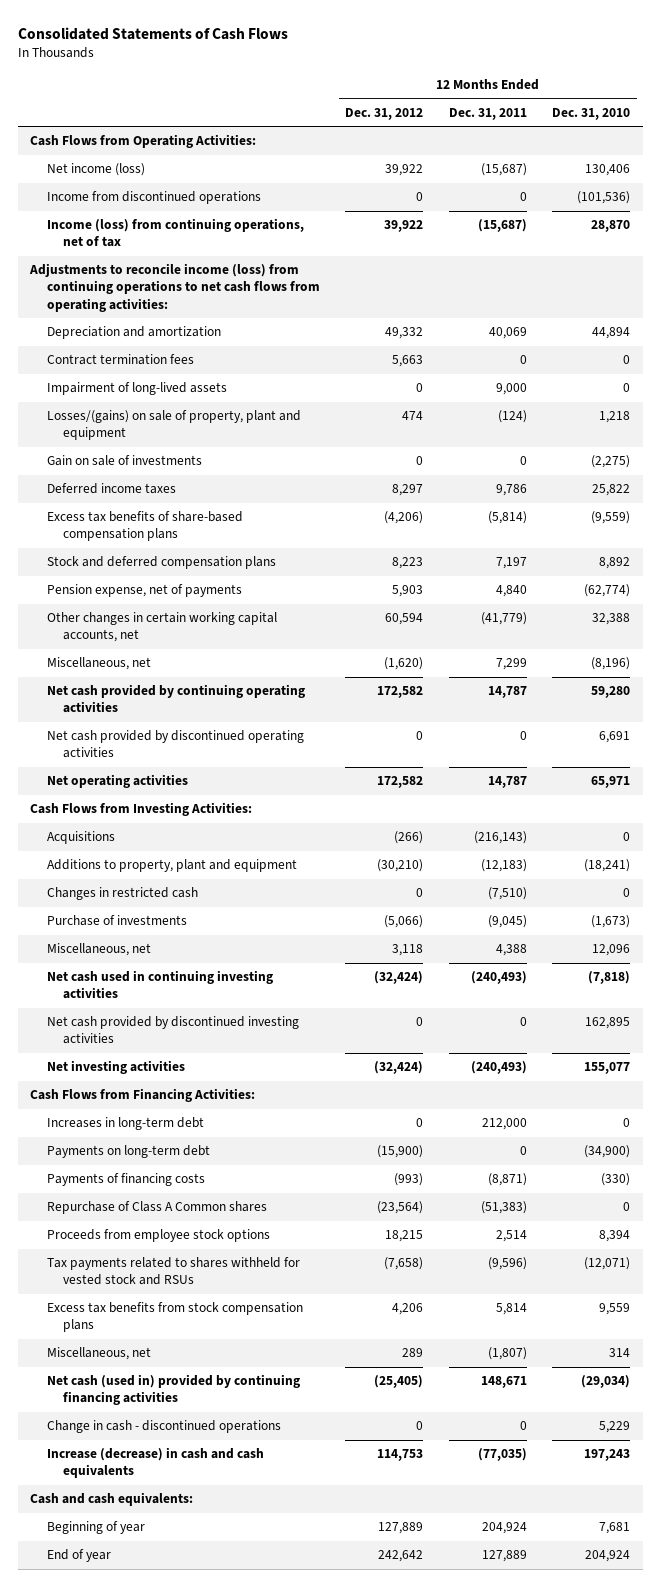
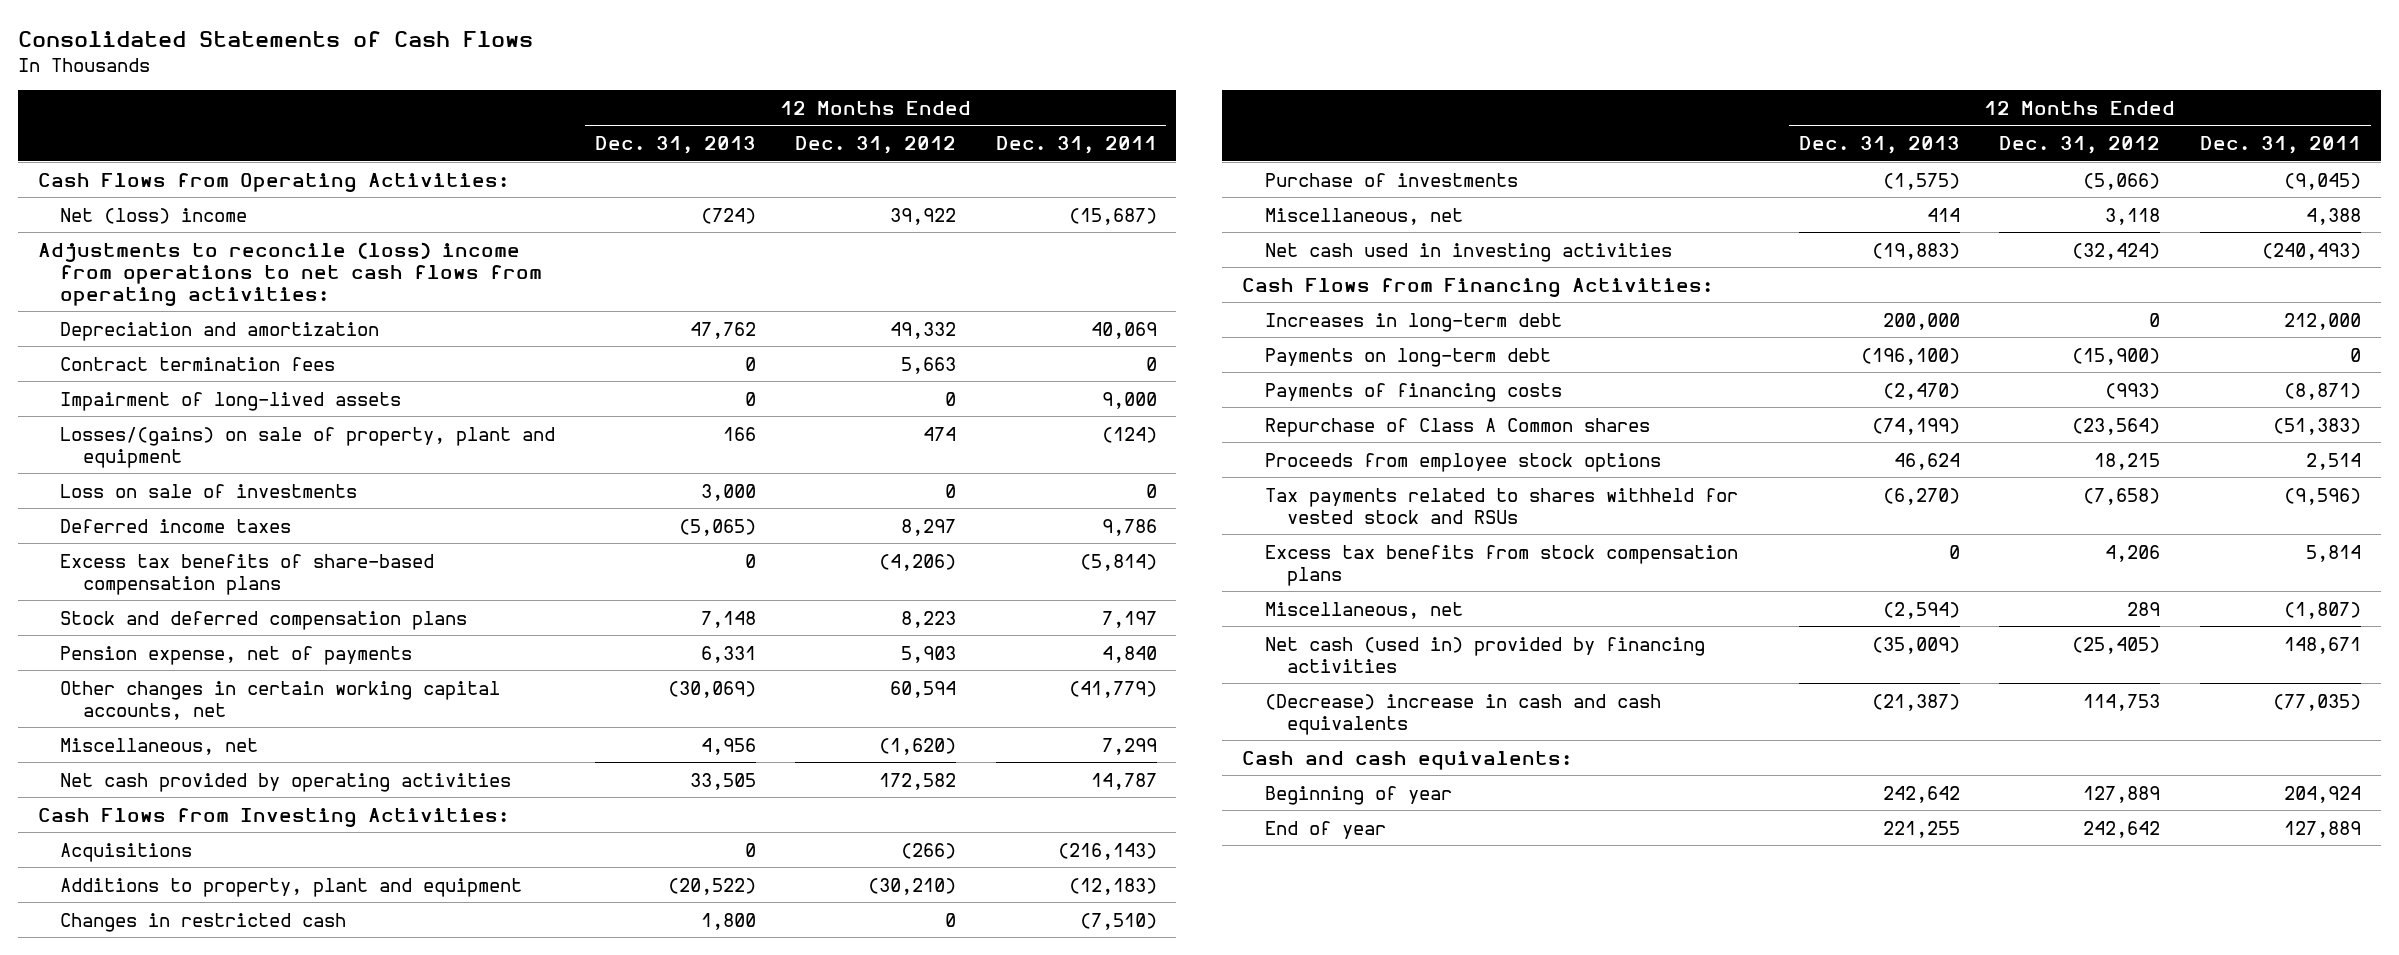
- | 12 Months Ended Dec. 31, 2012 | 12 Months Ended Dec. 31, 2011 | 12 Months Ended Dec. 31, 2010
+ | 12 Months Ended Dec. 31, 2013 | 12 Months Ended Dec. 31, 2012 | 12 Months Ended Dec. 31, 2011
- Net income (loss) | 39,922 | (15,687) | 130,406
- Income from discontinued operations | 0 | 0 | (101,536)
- Income (loss) from continuing operations, net of tax | 39,922 | (15,687) | 28,870
- Adjustments to reconcile income (loss) from continuing operations to net cash flows from operating activities:
+ Net (loss) income | (724) | 39,922 | (15,687)
+ Adjustments to reconcile (loss) income from operations to net cash flows from operating activities:
- Gain on sale of investments | 0 | 0 | (2,275)
+ Loss on sale of investments | 3,000 | 0 | 0
- Net cash provided by continuing operating activities | 172,582 | 14,787 | 59,280
- Net cash provided by discontinued operating activities | 0 | 0 | 6,691
- Net operating activities | 172,582 | 14,787 | 65,971
+ Net cash provided by operating activities | 33,505 | 172,582 | 14,787
- Net cash used in continuing investing activities | (32,424) | (240,493) | (7,818)
- Net cash provided by discontinued investing activities | 0 | 0 | 162,895
- Net investing activities | (32,424) | (240,493) | 155,077
+ Net cash used in investing activities | (19,883) | (32,424) | (240,493)
- Net cash (used in) provided by continuing financing activities | (25,405) | 148,671 | (29,034)
- Change in cash - discontinued operations | 0 | 0 | 5,229
- Increase (decrease) in cash and cash equivalents | 114,753 | (77,035) | 197,243
+ Net cash (used in) provided by financing activities | (35,009) | (25,405) | 148,671
+ (Decrease) increase in cash and cash equivalents | (21,387) | 114,753 | (77,035)

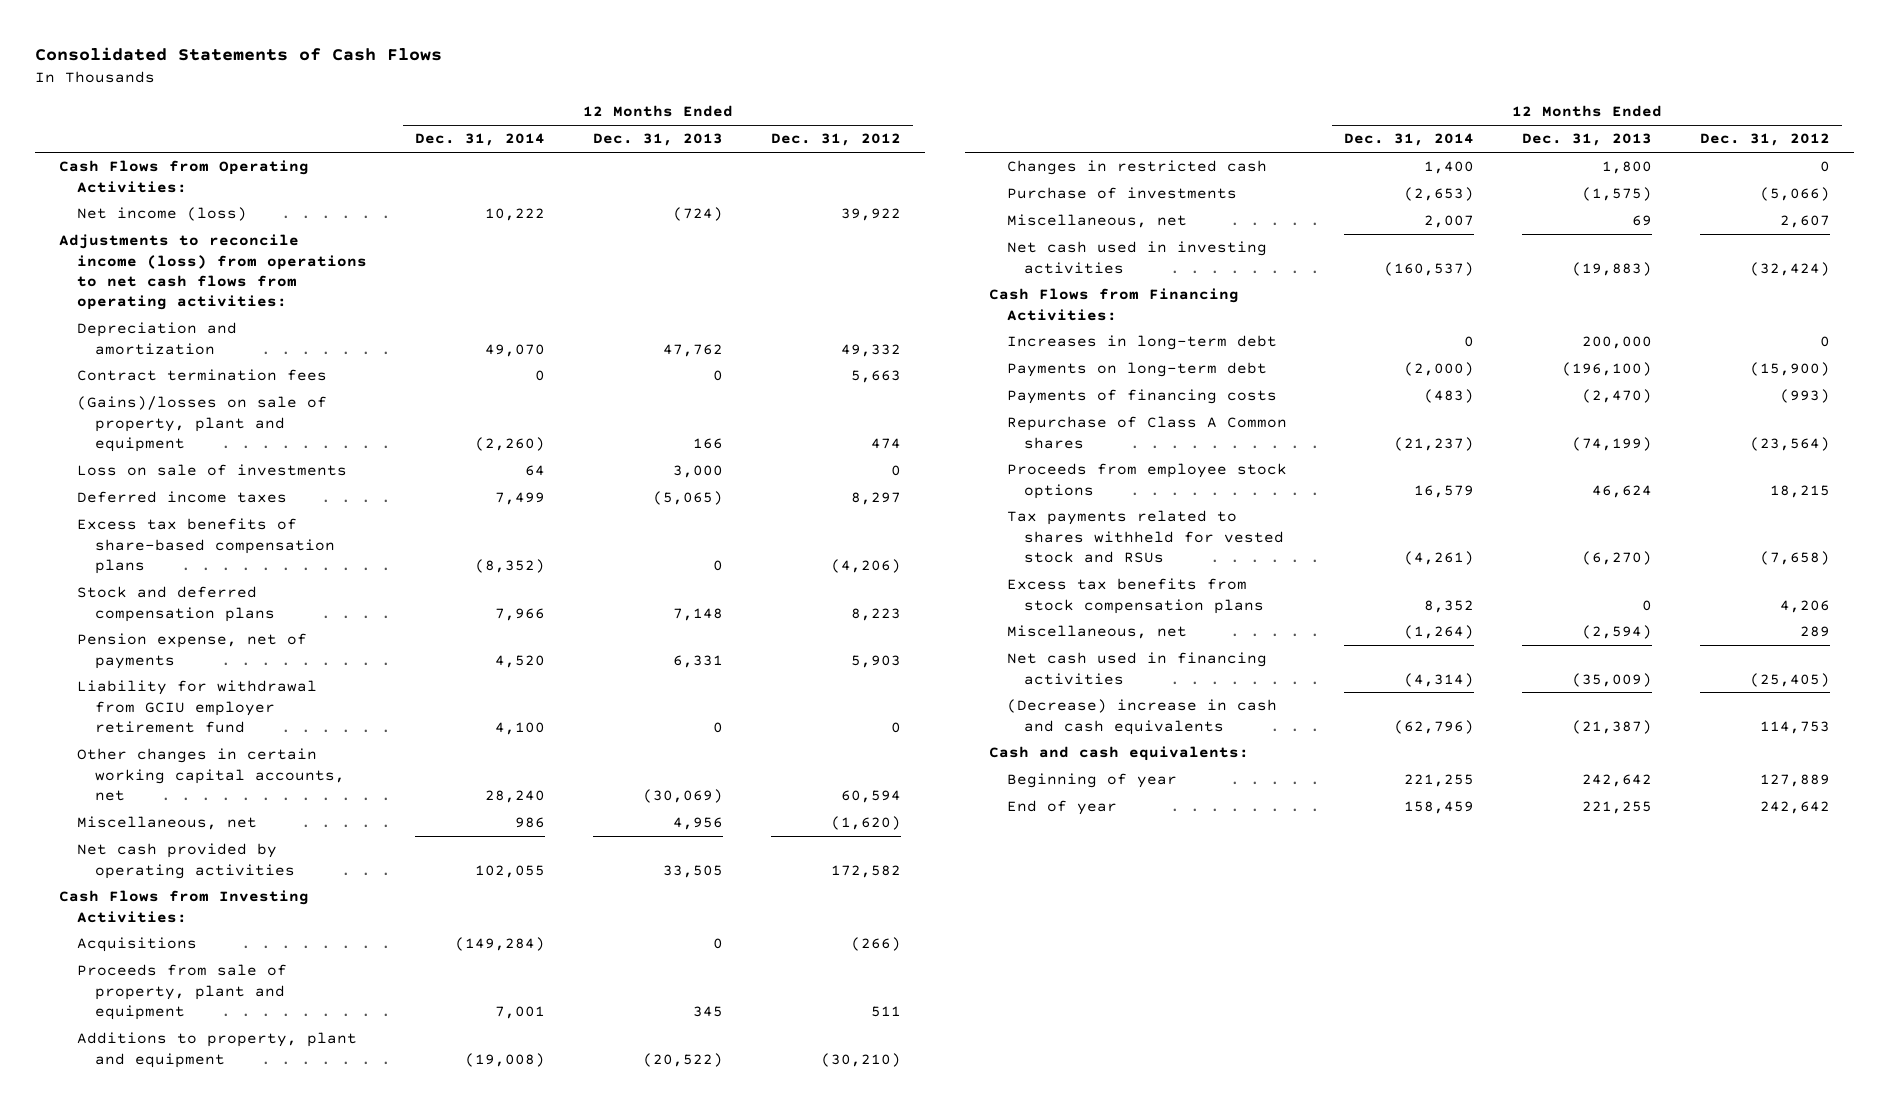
- | 12 Months Ended Dec. 31, 2013 | 12 Months Ended Dec. 31, 2012 | 12 Months Ended Dec. 31, 2011
+ | 12 Months Ended Dec. 31, 2014 | 12 Months Ended Dec. 31, 2013 | 12 Months Ended Dec. 31, 2012
- Net (loss) income | (724) | 39,922 | (15,687)
- Adjustments to reconcile (loss) income from operations to net cash flows from operating activities:
+ Net income (loss) | 10,222 | (724) | 39,922
+ Adjustments to reconcile income (loss) from operations to net cash flows from operating activities:
- Impairment of long-lived assets | 0 | 0 | 9,000
- Losses/(gains) on sale of property, plant and equipment | 166 | 474 | (124)
+ (Gains)/losses on sale of property, plant and equipment | (2,260) | 166 | 474
+ Liability for withdrawal from GCIU employer retirement fund | 4,100 | 0 | 0
+ Proceeds from sale of property, plant and equipment | 7,001 | 345 | 511
- Miscellaneous, net | 414 | 3,118 | 4,388
+ Miscellaneous, net | 2,007 | 69 | 2,607
- Net cash (used in) provided by financing activities | (35,009) | (25,405) | 148,671
+ Net cash used in financing activities | (4,314) | (35,009) | (25,405)

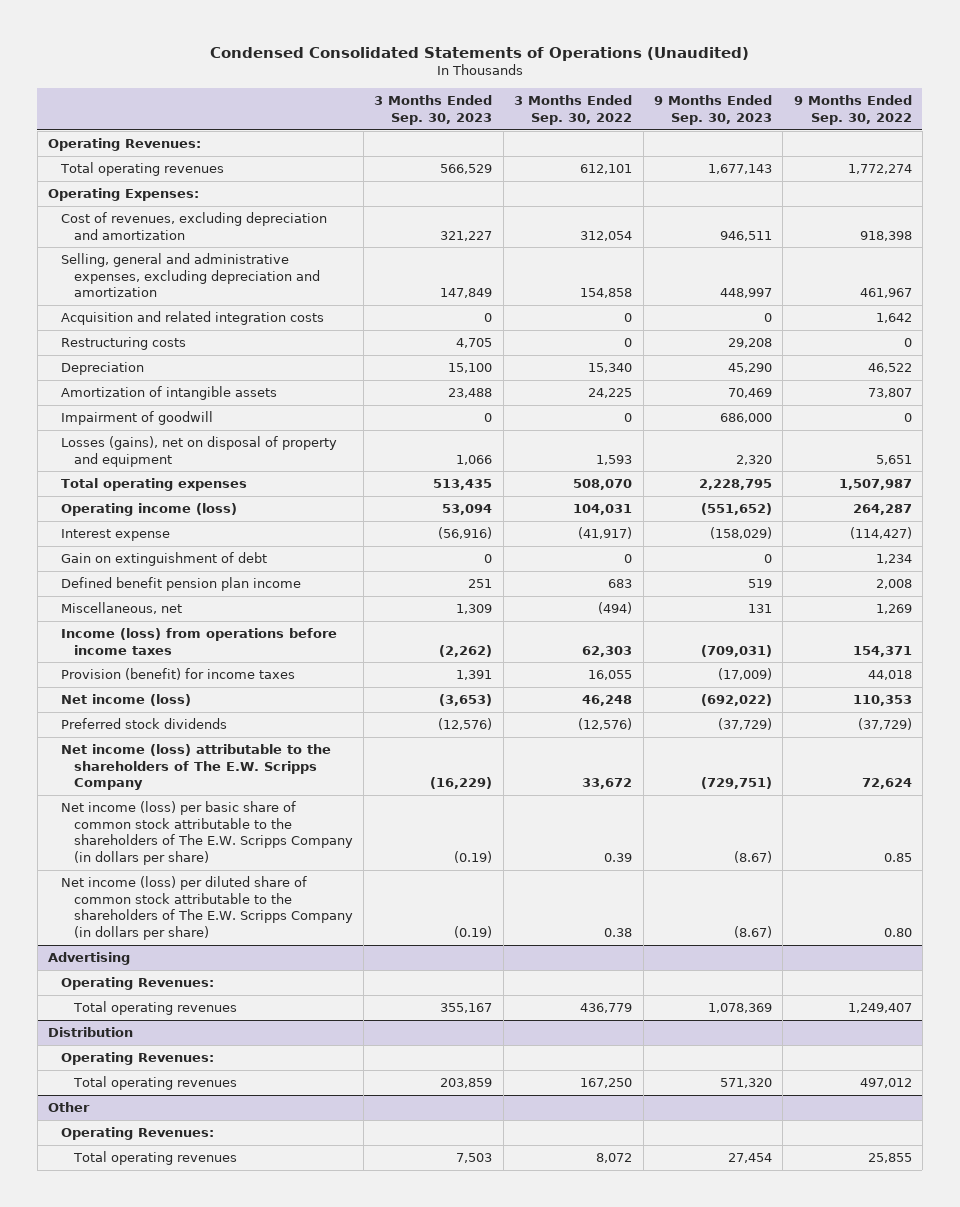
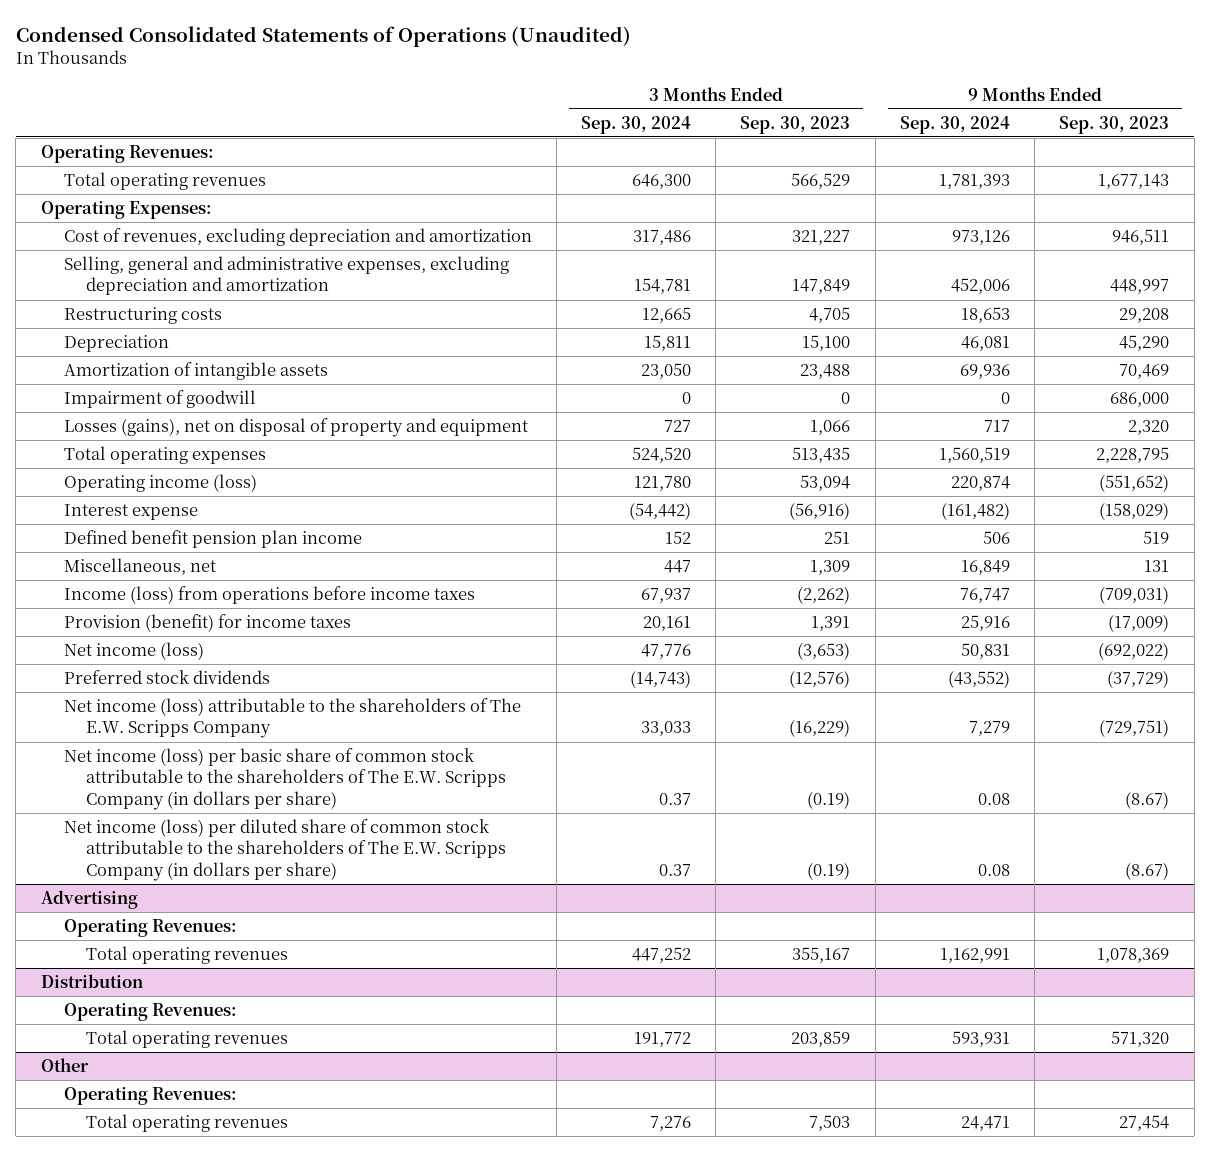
- | 3 Months Ended Sep. 30, 2023 | 3 Months Ended Sep. 30, 2022 | 9 Months Ended Sep. 30, 2023 | 9 Months Ended Sep. 30, 2022
+ | 3 Months Ended Sep. 30, 2024 | 3 Months Ended Sep. 30, 2023 | 9 Months Ended Sep. 30, 2024 | 9 Months Ended Sep. 30, 2023
- Acquisition and related integration costs | 0 | 0 | 0 | 1,642
- Gain on extinguishment of debt | 0 | 0 | 0 | 1,234

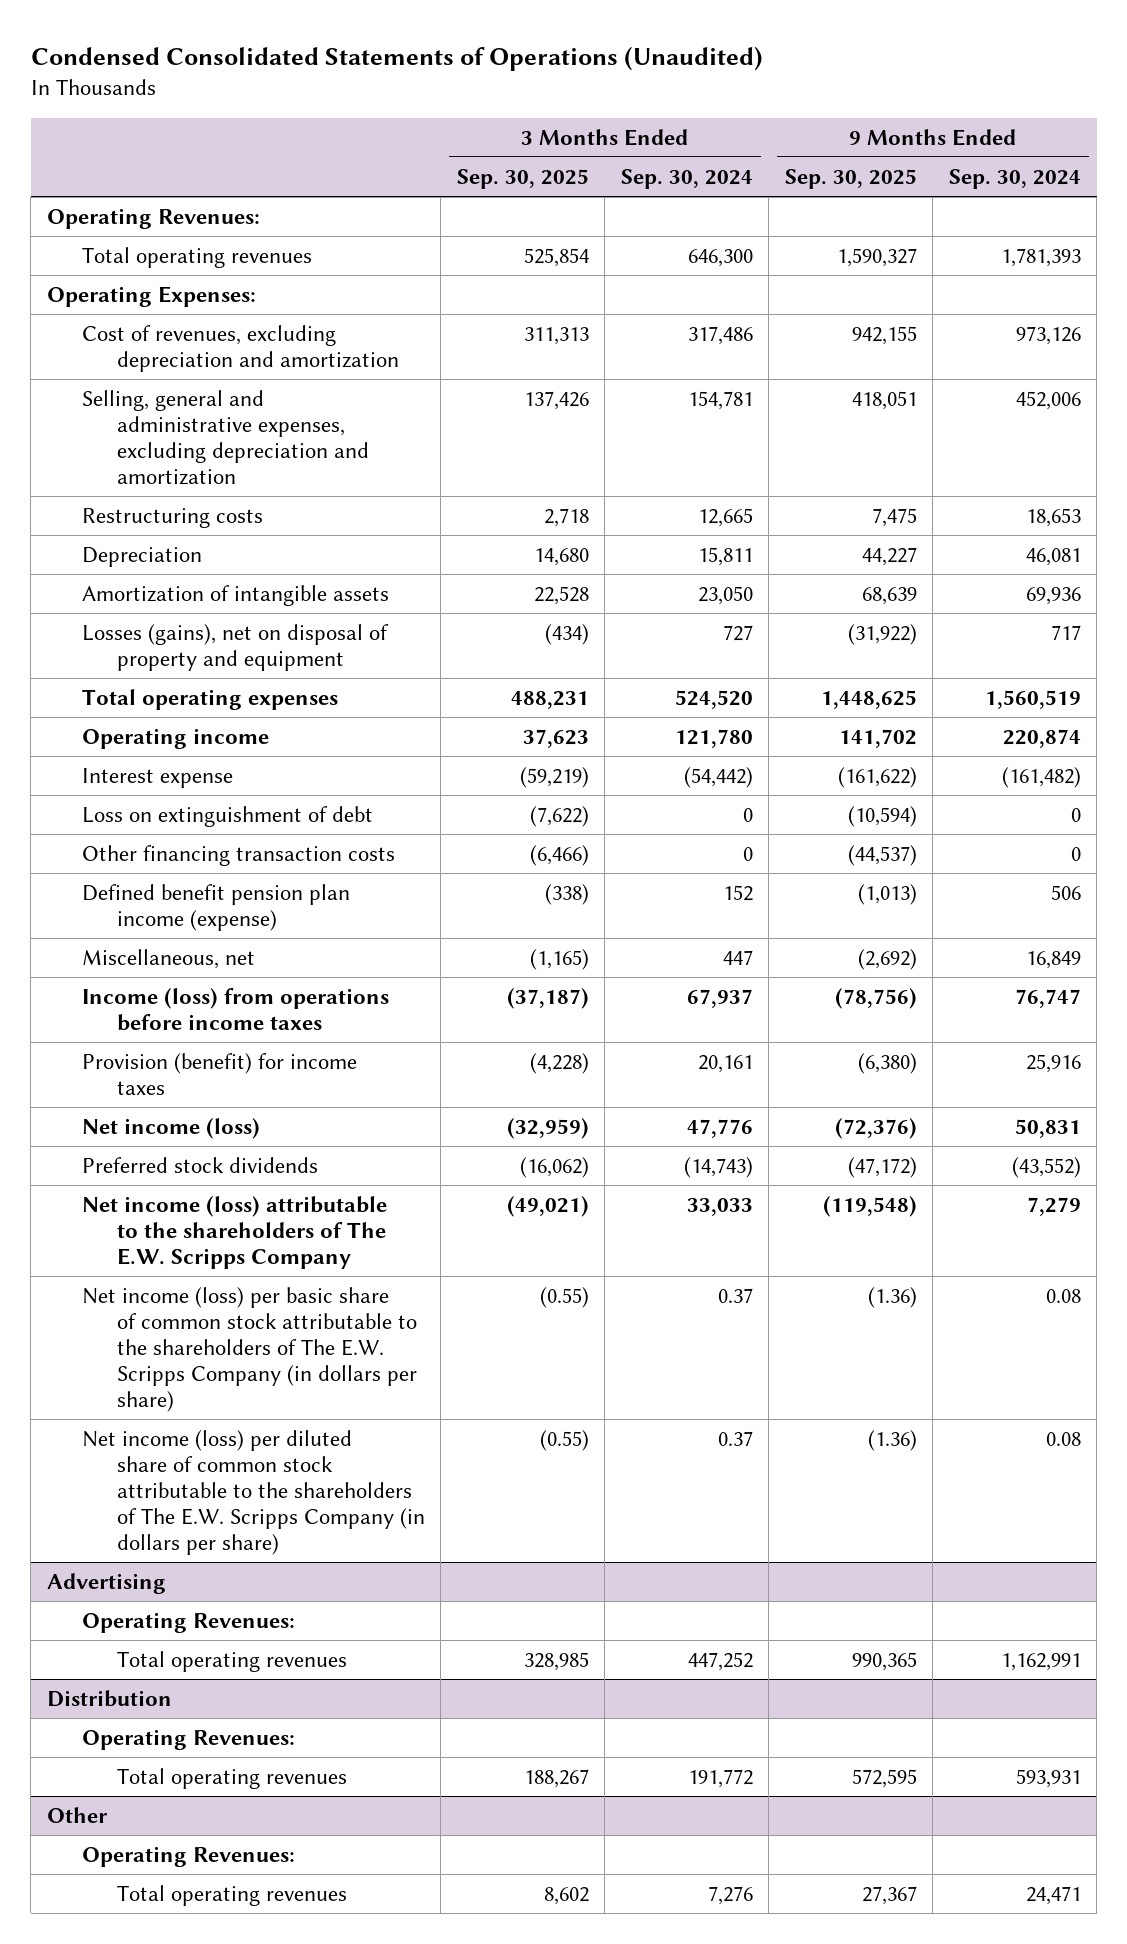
- | 3 Months Ended Sep. 30, 2024 | 3 Months Ended Sep. 30, 2023 | 9 Months Ended Sep. 30, 2024 | 9 Months Ended Sep. 30, 2023
+ | 3 Months Ended Sep. 30, 2025 | 3 Months Ended Sep. 30, 2024 | 9 Months Ended Sep. 30, 2025 | 9 Months Ended Sep. 30, 2024
- Impairment of goodwill | 0 | 0 | 0 | 686,000
- Operating income (loss) | 121,780 | 53,094 | 220,874 | (551,652)
+ Operating income | 37,623 | 121,780 | 141,702 | 220,874
- Defined benefit pension plan income | 152 | 251 | 506 | 519
+ Loss on extinguishment of debt | (7,622) | 0 | (10,594) | 0
+ Other financing transaction costs | (6,466) | 0 | (44,537) | 0
+ Defined benefit pension plan income (expense) | (338) | 152 | (1,013) | 506

